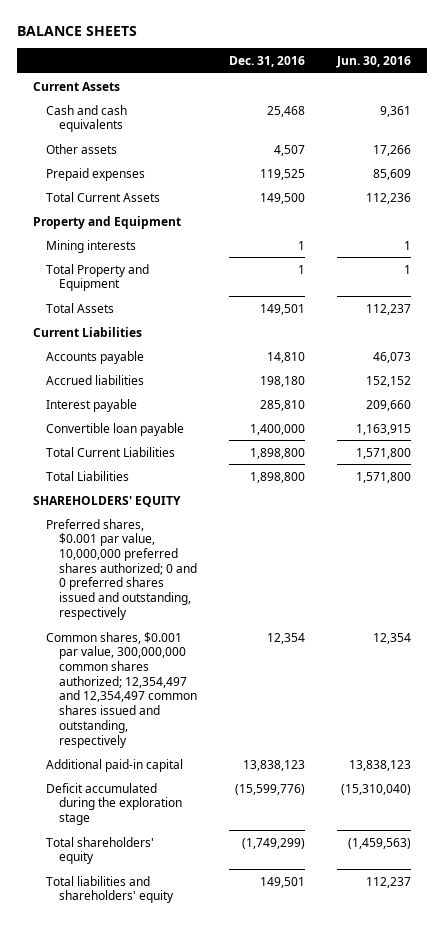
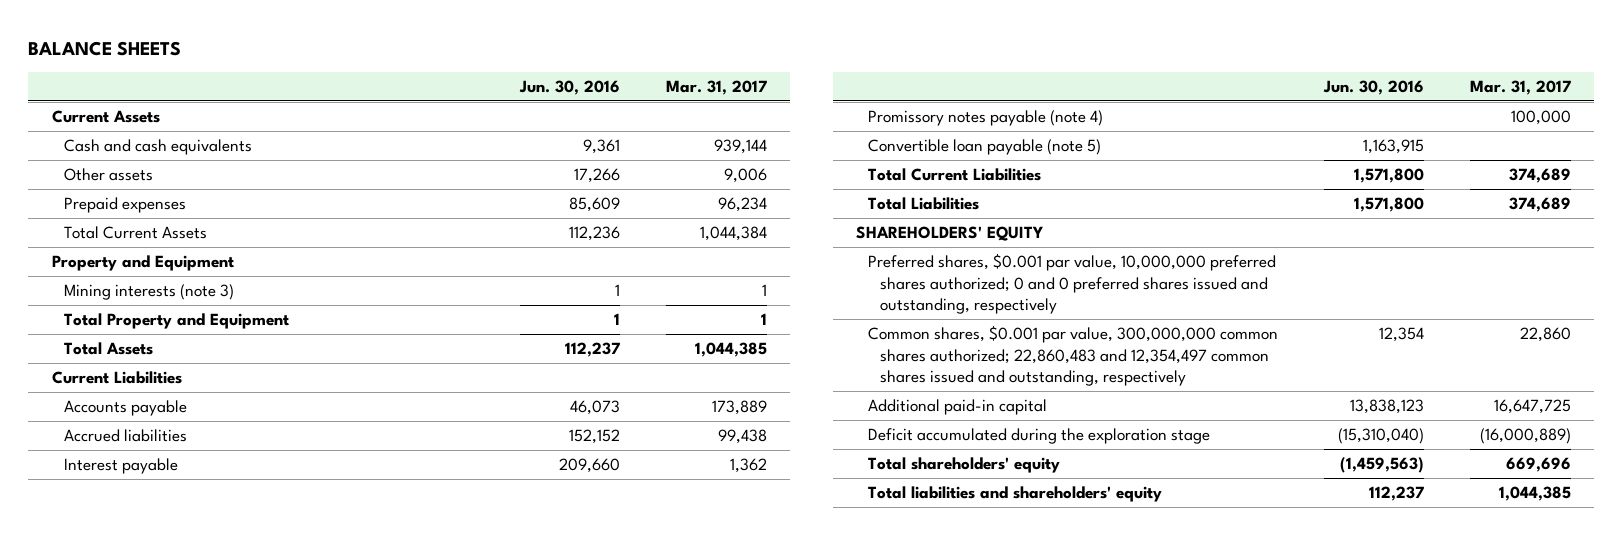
- | Dec. 31, 2016 | Jun. 30, 2016
+ | Jun. 30, 2016 | Mar. 31, 2017
- Mining interests | 1 | 1
+ Mining interests (note 3) | 1 | 1
- Convertible loan payable | 1,400,000 | 1,163,915
+ Promissory notes payable (note 4) | | 100,000
+ Convertible loan payable (note 5) | 1,163,915 |
- Common shares, $0.001 par value, 300,000,000 common shares authorized; 12,354,497 and 12,354,497 common shares issued and outstanding, respectively | 12,354 | 12,354
+ Common shares, $0.001 par value, 300,000,000 common shares authorized; 22,860,483 and 12,354,497 common shares issued and outstanding, respectively | 12,354 | 22,860

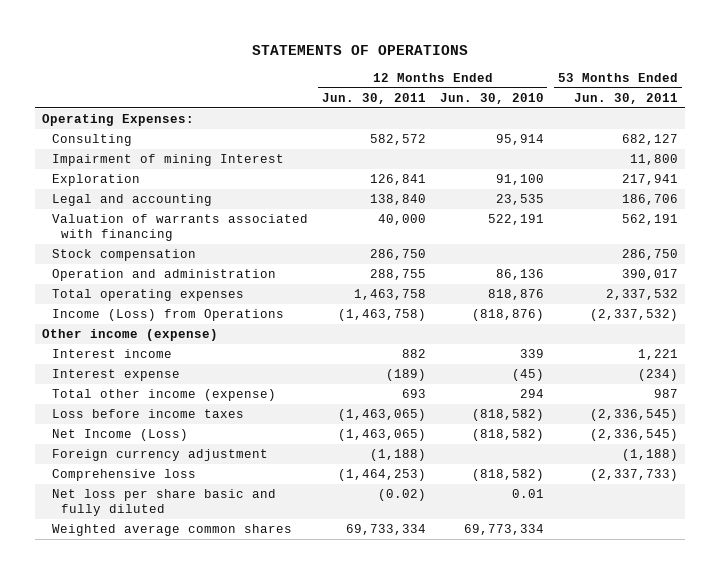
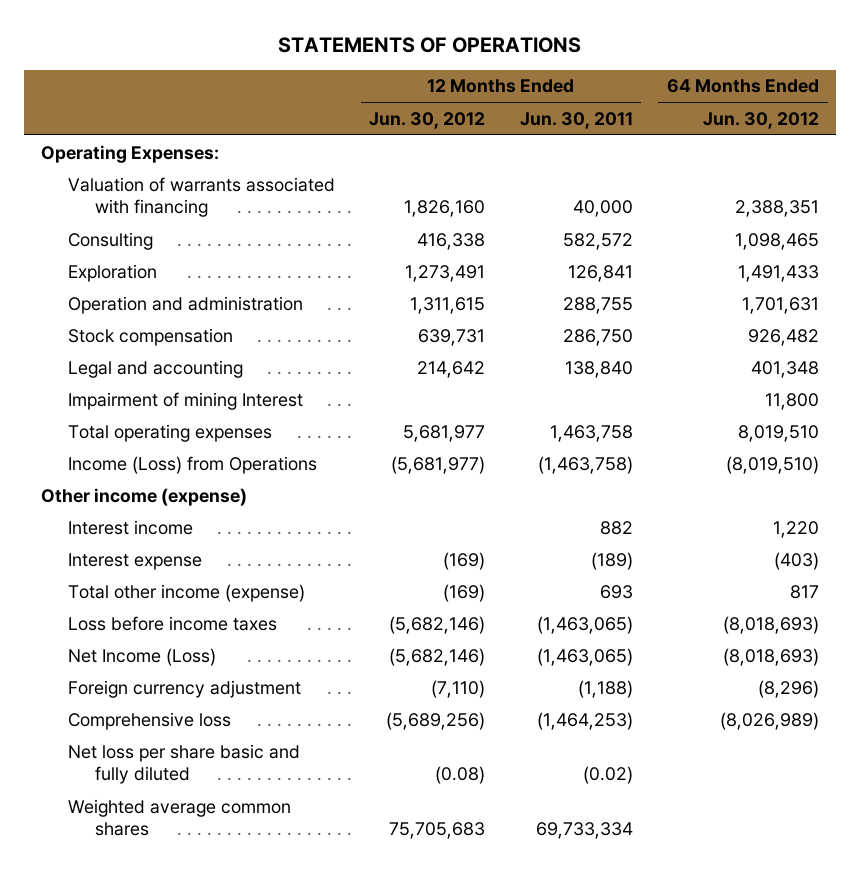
- | 12 Months Ended Jun. 30, 2011 | 12 Months Ended Jun. 30, 2010 | 53 Months Ended Jun. 30, 2011
+ | 12 Months Ended Jun. 30, 2012 | 12 Months Ended Jun. 30, 2011 | 64 Months Ended Jun. 30, 2012
moved up: Valuation of warrants associated with financing | 1,826,160 | 40,000 | 2,388,351
moved down: Stock compensation | 639,731 | 286,750 | 926,482
moved down: Legal and accounting | 214,642 | 138,840 | 401,348
moved down: Impairment of mining Interest | | | 11,800

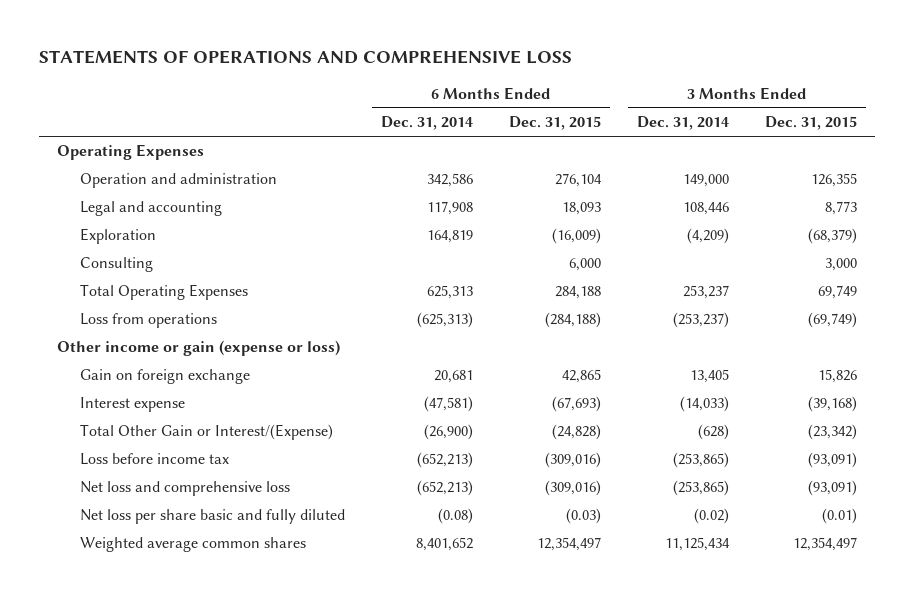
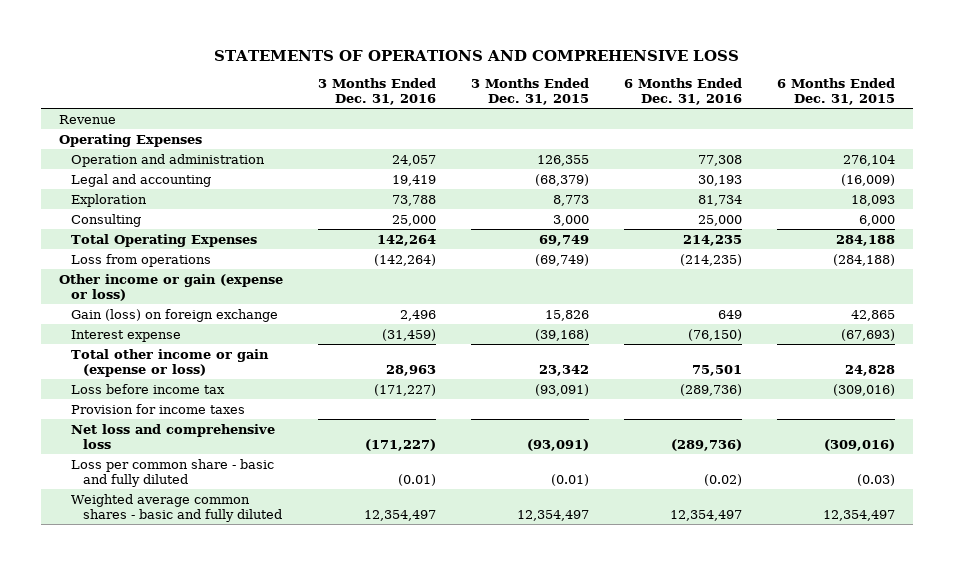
- | 6 Months Ended Dec. 31, 2014 | 6 Months Ended Dec. 31, 2015 | 3 Months Ended Dec. 31, 2014 | 3 Months Ended Dec. 31, 2015
+ | 3 Months Ended Dec. 31, 2016 | 3 Months Ended Dec. 31, 2015 | 6 Months Ended Dec. 31, 2016 | 6 Months Ended Dec. 31, 2015
+ Revenue
- Legal and accounting | 117,908 | 18,093 | 108,446 | 8,773
- Exploration | 164,819 | (16,009) | (4,209) | (68,379)
+ Legal and accounting | 19,419 | (68,379) | 30,193 | (16,009)
+ Exploration | 73,788 | 8,773 | 81,734 | 18,093
- Gain on foreign exchange | 20,681 | 42,865 | 13,405 | 15,826
+ Gain (loss) on foreign exchange | 2,496 | 15,826 | 649 | 42,865
- Total Other Gain or Interest/(Expense) | (26,900) | (24,828) | (628) | (23,342)
+ Total other income or gain (expense or loss) | 28,963 | 23,342 | 75,501 | 24,828
+ Provision for income taxes
- Net loss per share basic and fully diluted | (0.08) | (0.03) | (0.02) | (0.01)
- Weighted average common shares | 8,401,652 | 12,354,497 | 11,125,434 | 12,354,497
+ Loss per common share - basic and fully diluted | (0.01) | (0.01) | (0.02) | (0.03)
+ Weighted average common shares - basic and fully diluted | 12,354,497 | 12,354,497 | 12,354,497 | 12,354,497

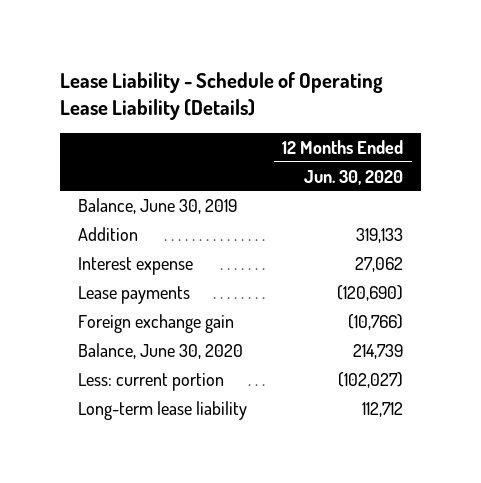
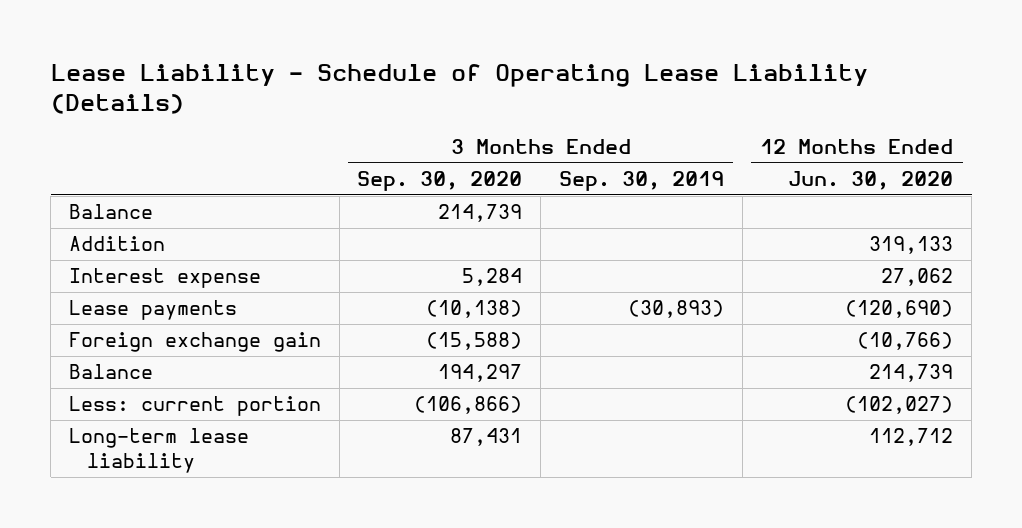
- | 12 Months Ended Jun. 30, 2020
+ | 3 Months Ended Sep. 30, 2020 | 3 Months Ended Sep. 30, 2019 | 12 Months Ended Jun. 30, 2020
- Balance, June 30, 2019
+ Balance | 214,739 | |
- Balance, June 30, 2020 | 214,739
+ Balance | 194,297 | | 214,739

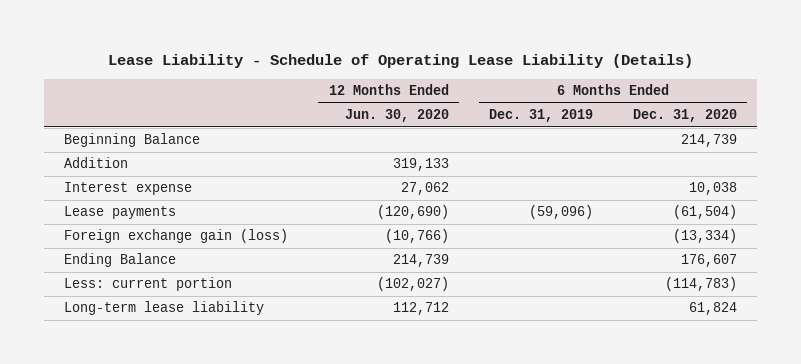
- | 3 Months Ended Sep. 30, 2020 | 3 Months Ended Sep. 30, 2019 | 12 Months Ended Jun. 30, 2020
+ | 12 Months Ended Jun. 30, 2020 | 6 Months Ended Dec. 31, 2019 | 6 Months Ended Dec. 31, 2020
- Balance | 214,739 | |
+ Beginning Balance | | | 214,739
- Foreign exchange gain | (15,588) | | (10,766)
- Balance | 194,297 | | 214,739
+ Foreign exchange gain (loss) | (10,766) | | (13,334)
+ Ending Balance | 214,739 | | 176,607

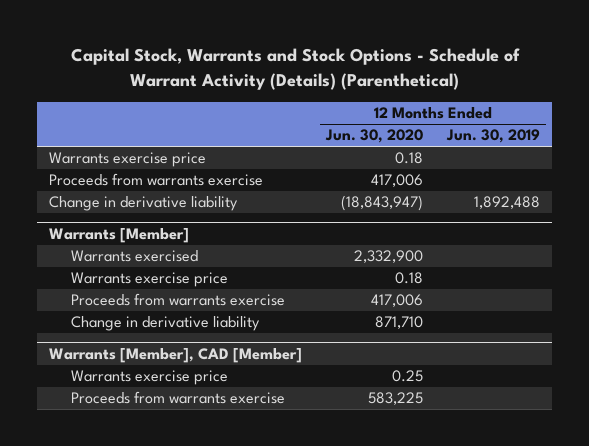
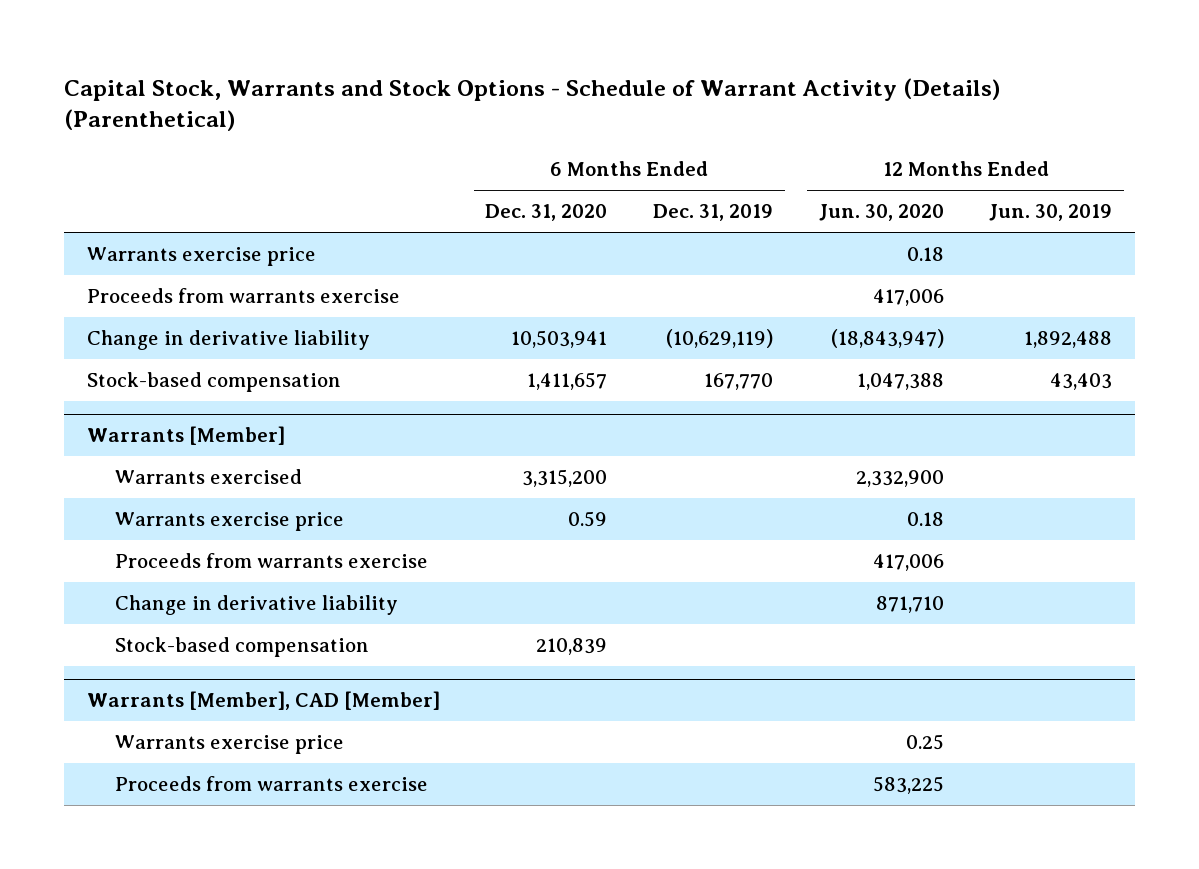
- | 12 Months Ended Jun. 30, 2020 | 12 Months Ended Jun. 30, 2019
+ | 6 Months Ended Dec. 31, 2020 | 6 Months Ended Dec. 31, 2019 | 12 Months Ended Jun. 30, 2020 | 12 Months Ended Jun. 30, 2019
+ Stock-based compensation | 1,411,657 | 167,770 | 1,047,388 | 43,403
@ Warrants [Member]
+ Stock-based compensation | 210,839 | | |

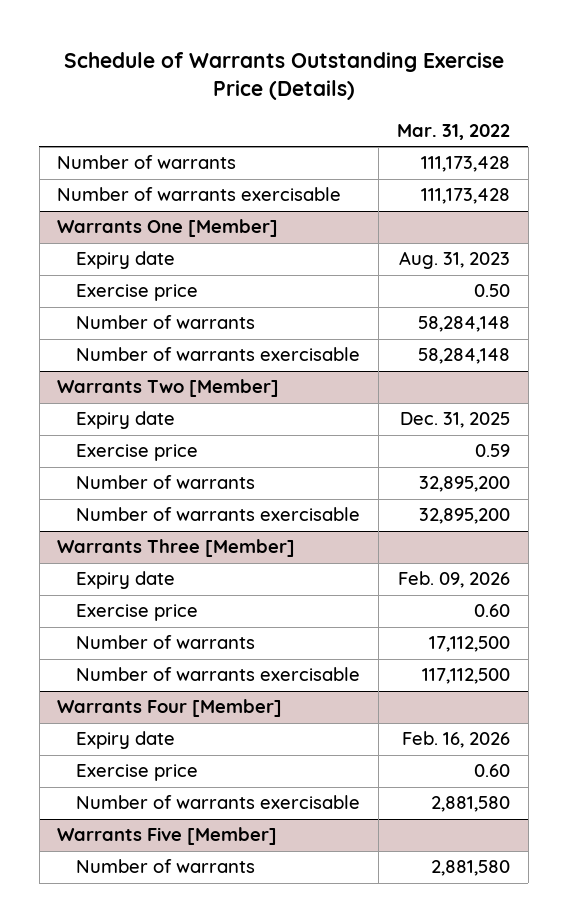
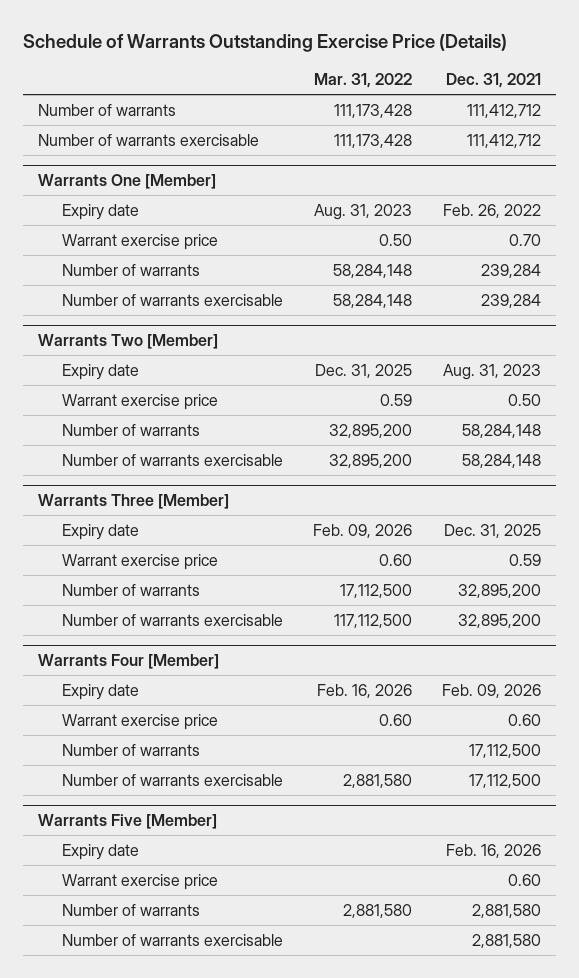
- | Mar. 31, 2022
+ | Mar. 31, 2022 | Dec. 31, 2021
@ Warrants One [Member]
- Exercise price | 0.50
+ Warrant exercise price | 0.50 | 0.70
@ Warrants Two [Member]
- Exercise price | 0.59
+ Warrant exercise price | 0.59 | 0.50
@ Warrants Three [Member]
- Exercise price | 0.60
+ Warrant exercise price | 0.60 | 0.59
@ Warrants Four [Member]
- Exercise price | 0.60
+ Warrant exercise price | 0.60 | 0.60
+ Number of warrants | | 17,112,500
@ Warrants Five [Member]
+ Expiry date | | Feb. 16, 2026
+ Warrant exercise price | | 0.60
+ Number of warrants exercisable | | 2,881,580

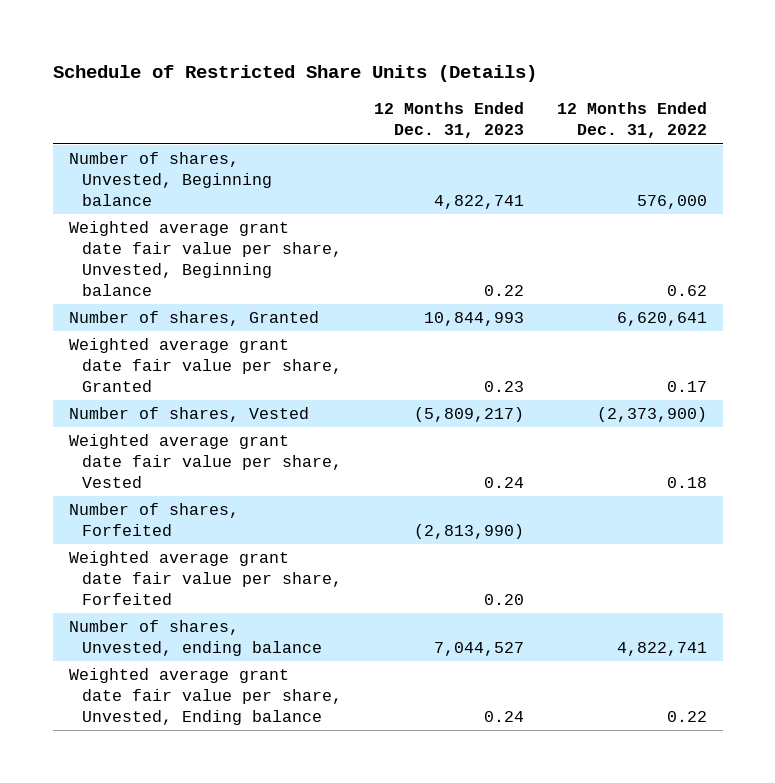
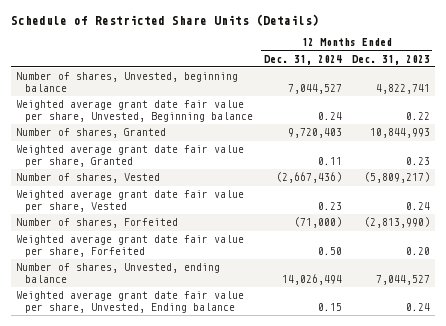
- | 12 Months Ended Dec. 31, 2023 | 12 Months Ended Dec. 31, 2022
+ | 12 Months Ended Dec. 31, 2024 | 12 Months Ended Dec. 31, 2023
- Number of shares, Unvested, Beginning balance | 4,822,741 | 576,000
+ Number of shares, Unvested, beginning balance | 7,044,527 | 4,822,741

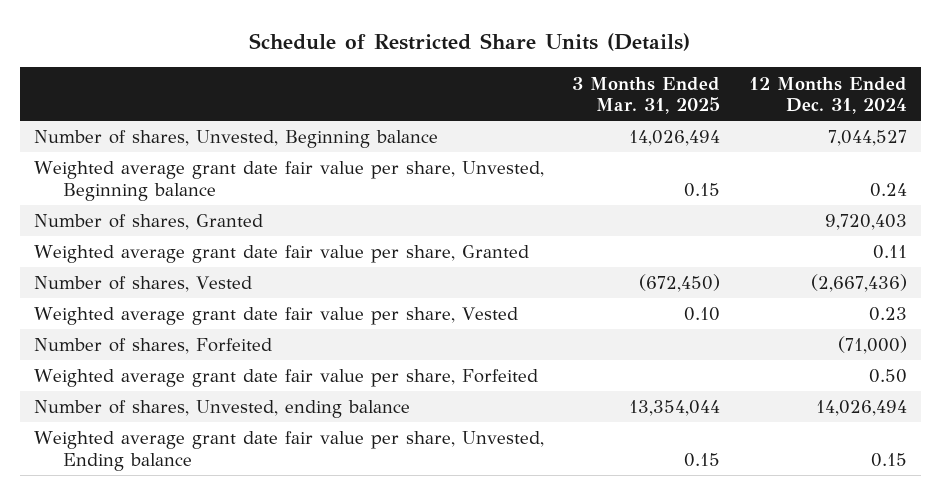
- | 12 Months Ended Dec. 31, 2024 | 12 Months Ended Dec. 31, 2023
+ | 3 Months Ended Mar. 31, 2025 | 12 Months Ended Dec. 31, 2024
- Number of shares, Unvested, beginning balance | 7,044,527 | 4,822,741
+ Number of shares, Unvested, Beginning balance | 14,026,494 | 7,044,527

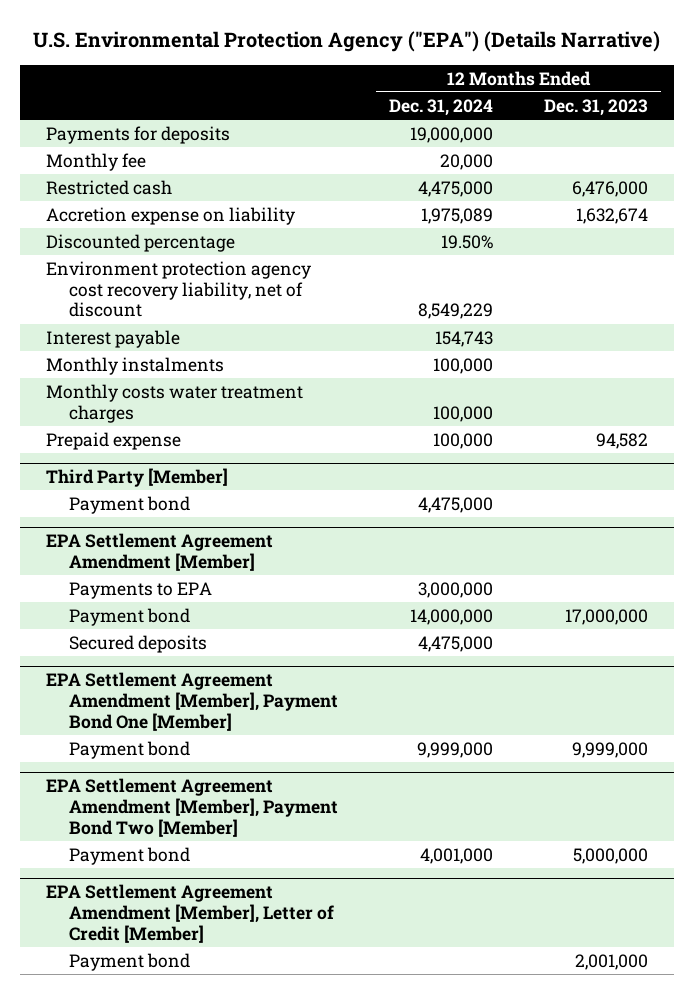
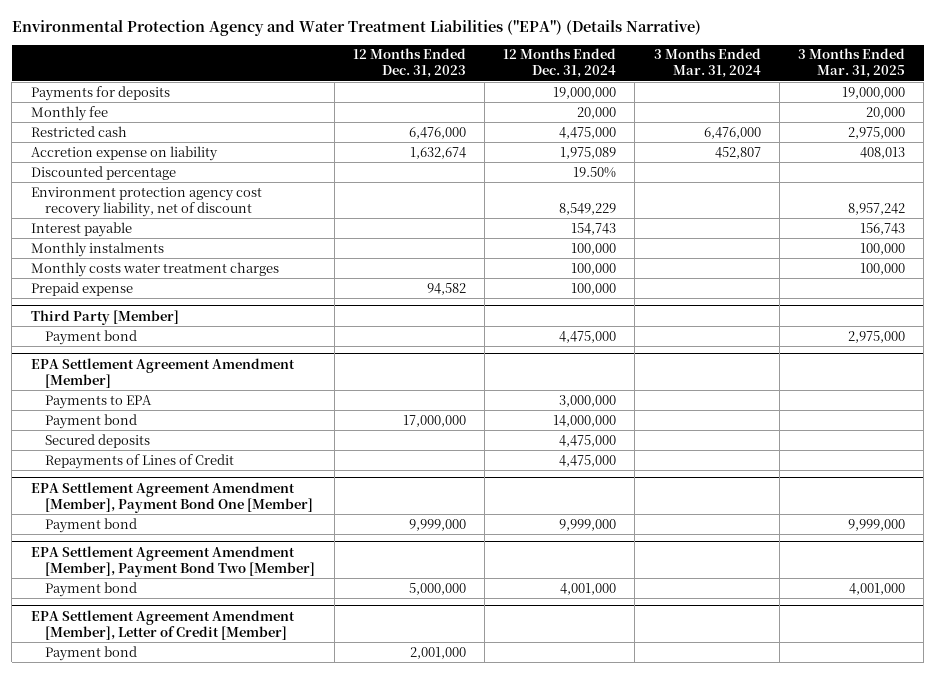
- U.S. Environmental Protection Agency ("EPA") (Details Narrative)
+ Environmental Protection Agency and Water Treatment Liabilities ("EPA") (Details Narrative)
- | 12 Months Ended Dec. 31, 2024 | 12 Months Ended Dec. 31, 2023
+ | 12 Months Ended Dec. 31, 2023 | 12 Months Ended Dec. 31, 2024 | 3 Months Ended Mar. 31, 2024 | 3 Months Ended Mar. 31, 2025
@ EPA Settlement Agreement Amendment [Member]
+ Repayments of Lines of Credit | | 4,475,000 | |

